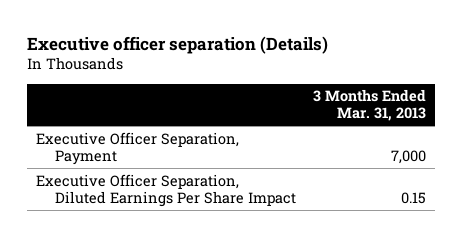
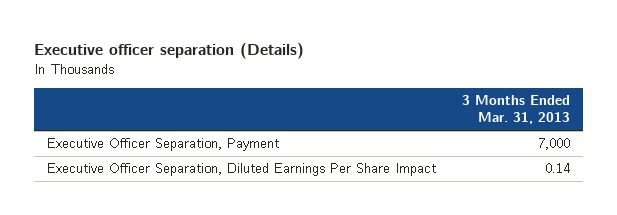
- Executive Officer Separation, Diluted Earnings Per Share Impact | 0.15
+ Executive Officer Separation, Diluted Earnings Per Share Impact | 0.14

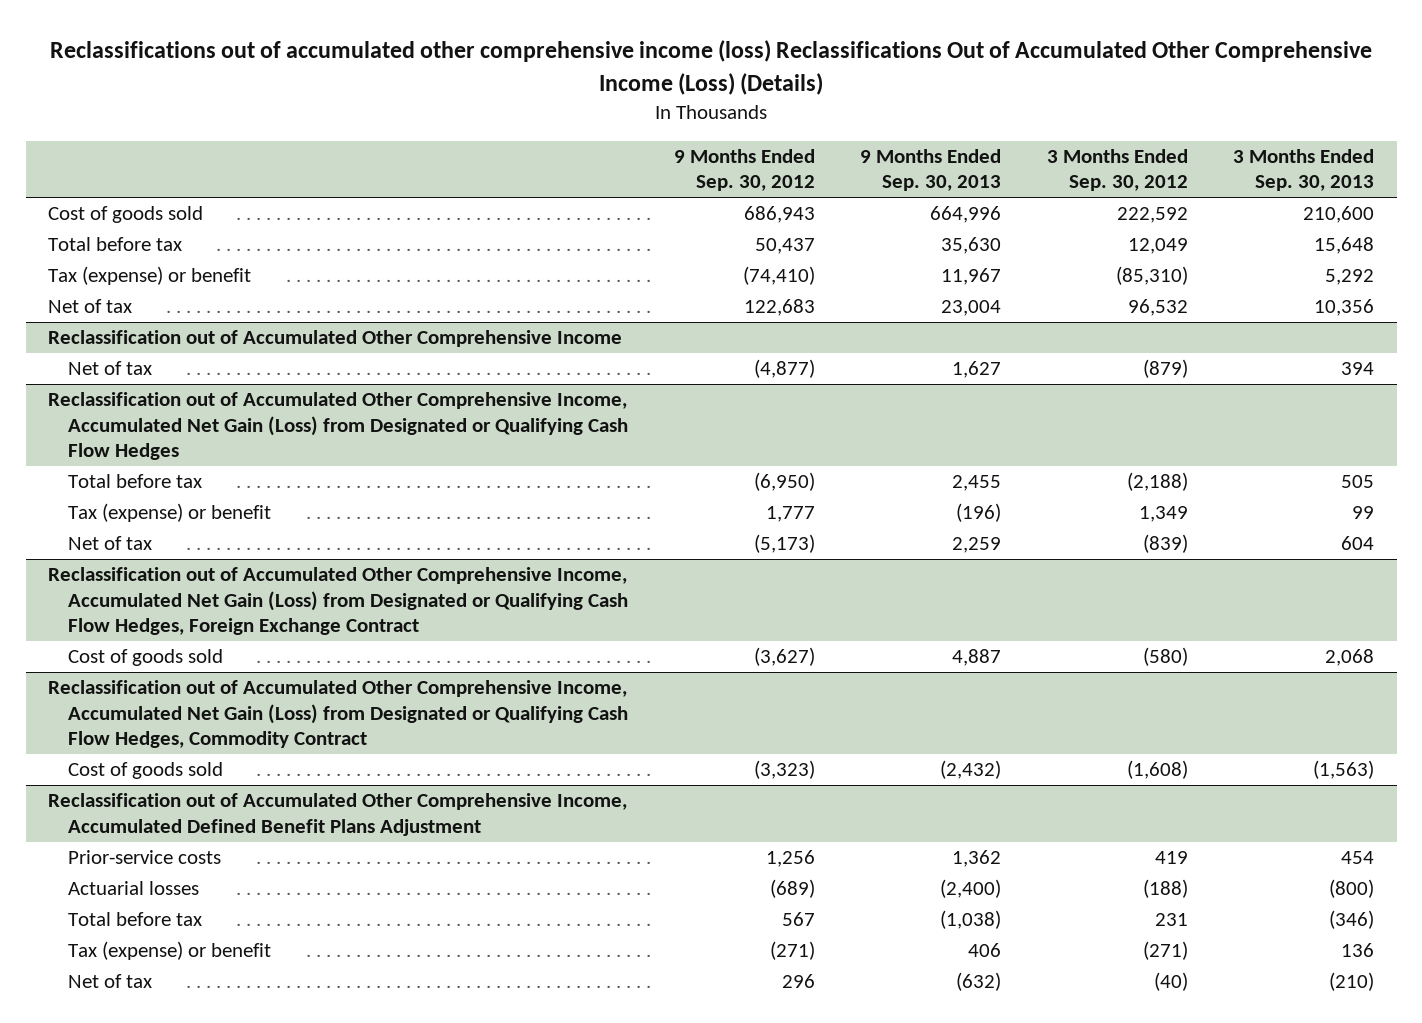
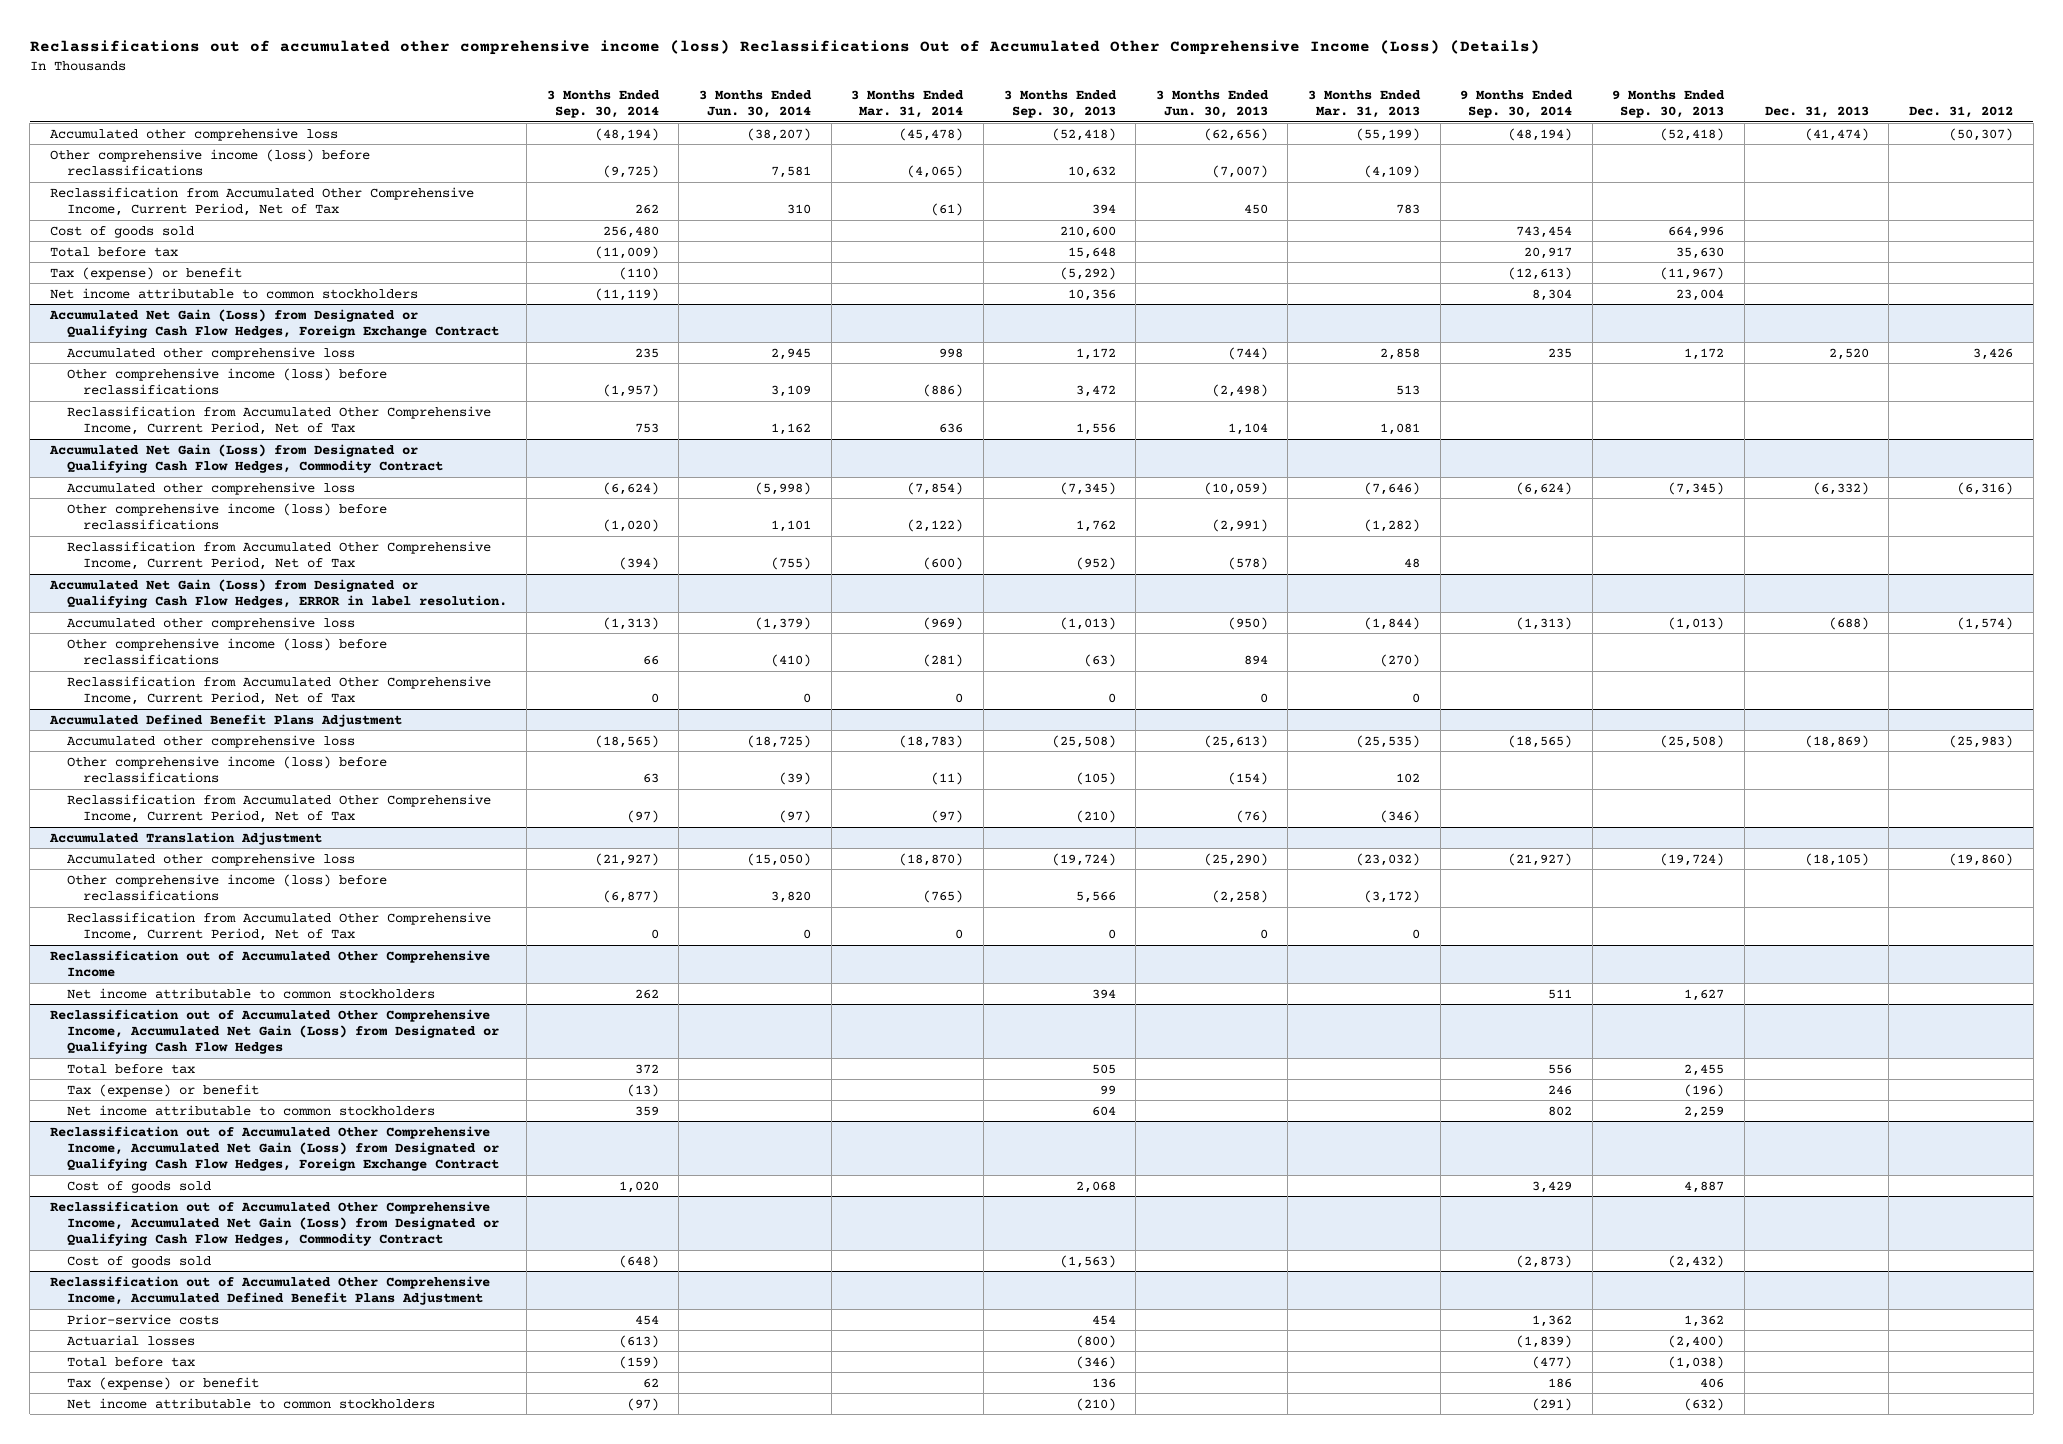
- | 9 Months Ended Sep. 30, 2012 | 9 Months Ended Sep. 30, 2013 | 3 Months Ended Sep. 30, 2012 | 3 Months Ended Sep. 30, 2013
+ | 3 Months Ended Sep. 30, 2014 | 3 Months Ended Jun. 30, 2014 | 3 Months Ended Mar. 31, 2014 | 3 Months Ended Sep. 30, 2013 | 3 Months Ended Jun. 30, 2013 | 3 Months Ended Mar. 31, 2013 | 9 Months Ended Sep. 30, 2014 | 9 Months Ended Sep. 30, 2013 | Dec. 31, 2013 | Dec. 31, 2012
+ Accumulated other comprehensive loss | (48,194) | (38,207) | (45,478) | (52,418) | (62,656) | (55,199) | (48,194) | (52,418) | (41,474) | (50,307)
+ Other comprehensive income (loss) before reclassifications | (9,725) | 7,581 | (4,065) | 10,632 | (7,007) | (4,109) | | | |
+ Reclassification from Accumulated Other Comprehensive Income, Current Period, Net of Tax | 262 | 310 | (61) | 394 | 450 | 783 | | | |
- Tax (expense) or benefit | (74,410) | 11,967 | (85,310) | 5,292
- Net of tax | 122,683 | 23,004 | 96,532 | 10,356
+ Tax (expense) or benefit | (110) | | | (5,292) | | | (12,613) | (11,967) | |
+ Net income attributable to common stockholders | (11,119) | | | 10,356 | | | 8,304 | 23,004 | |
+ Accumulated Net Gain (Loss) from Designated or Qualifying Cash Flow Hedges, Foreign Exchange Contract
+ Accumulated other comprehensive loss | 235 | 2,945 | 998 | 1,172 | (744) | 2,858 | 235 | 1,172 | 2,520 | 3,426
+ Other comprehensive income (loss) before reclassifications | (1,957) | 3,109 | (886) | 3,472 | (2,498) | 513 | | | |
+ Reclassification from Accumulated Other Comprehensive Income, Current Period, Net of Tax | 753 | 1,162 | 636 | 1,556 | 1,104 | 1,081 | | | |
+ Accumulated Net Gain (Loss) from Designated or Qualifying Cash Flow Hedges, Commodity Contract
+ Accumulated other comprehensive loss | (6,624) | (5,998) | (7,854) | (7,345) | (10,059) | (7,646) | (6,624) | (7,345) | (6,332) | (6,316)
+ Other comprehensive income (loss) before reclassifications | (1,020) | 1,101 | (2,122) | 1,762 | (2,991) | (1,282) | | | |
+ Reclassification from Accumulated Other Comprehensive Income, Current Period, Net of Tax | (394) | (755) | (600) | (952) | (578) | 48 | | | |
+ Accumulated Net Gain (Loss) from Designated or Qualifying Cash Flow Hedges, ERROR in label resolution.
+ Accumulated other comprehensive loss | (1,313) | (1,379) | (969) | (1,013) | (950) | (1,844) | (1,313) | (1,013) | (688) | (1,574)
+ Other comprehensive income (loss) before reclassifications | 66 | (410) | (281) | (63) | 894 | (270) | | | |
+ Reclassification from Accumulated Other Comprehensive Income, Current Period, Net of Tax | 0 | 0 | 0 | 0 | 0 | 0 | | | |
+ Accumulated Defined Benefit Plans Adjustment
+ Accumulated other comprehensive loss | (18,565) | (18,725) | (18,783) | (25,508) | (25,613) | (25,535) | (18,565) | (25,508) | (18,869) | (25,983)
+ Other comprehensive income (loss) before reclassifications | 63 | (39) | (11) | (105) | (154) | 102 | | | |
+ Reclassification from Accumulated Other Comprehensive Income, Current Period, Net of Tax | (97) | (97) | (97) | (210) | (76) | (346) | | | |
+ Accumulated Translation Adjustment
+ Accumulated other comprehensive loss | (21,927) | (15,050) | (18,870) | (19,724) | (25,290) | (23,032) | (21,927) | (19,724) | (18,105) | (19,860)
+ Other comprehensive income (loss) before reclassifications | (6,877) | 3,820 | (765) | 5,566 | (2,258) | (3,172) | | | |
+ Reclassification from Accumulated Other Comprehensive Income, Current Period, Net of Tax | 0 | 0 | 0 | 0 | 0 | 0 | | | |
@ Reclassification out of Accumulated Other Comprehensive Income
- Net of tax | (4,877) | 1,627 | (879) | 394
+ Net income attributable to common stockholders | 262 | | | 394 | | | 511 | 1,627 | |
@ Reclassification out of Accumulated Other Comprehensive Income, Accumulated Net Gain (Loss) from Designated or Qualifying Cash Flow Hedges
- Net of tax | (5,173) | 2,259 | (839) | 604
+ Net income attributable to common stockholders | 359 | | | 604 | | | 802 | 2,259 | |
@ Reclassification out of Accumulated Other Comprehensive Income, Accumulated Defined Benefit Plans Adjustment
- Net of tax | 296 | (632) | (40) | (210)
+ Net income attributable to common stockholders | (97) | | | (210) | | | (291) | (632) | |

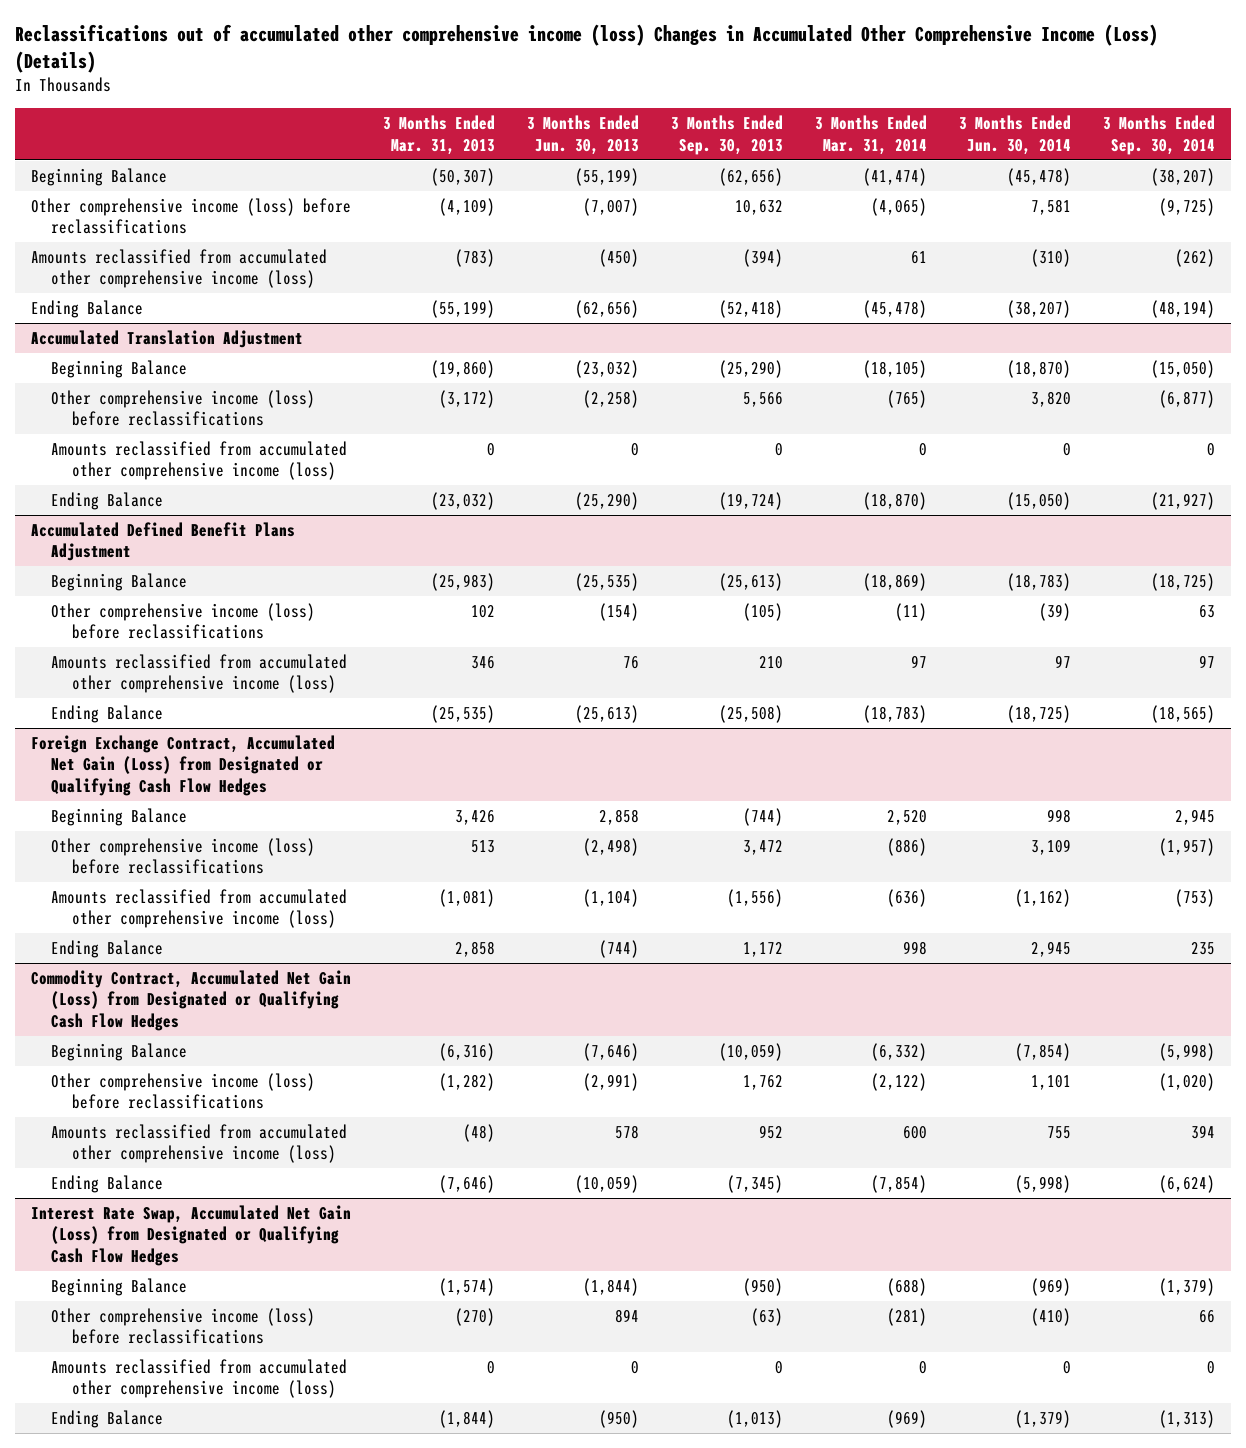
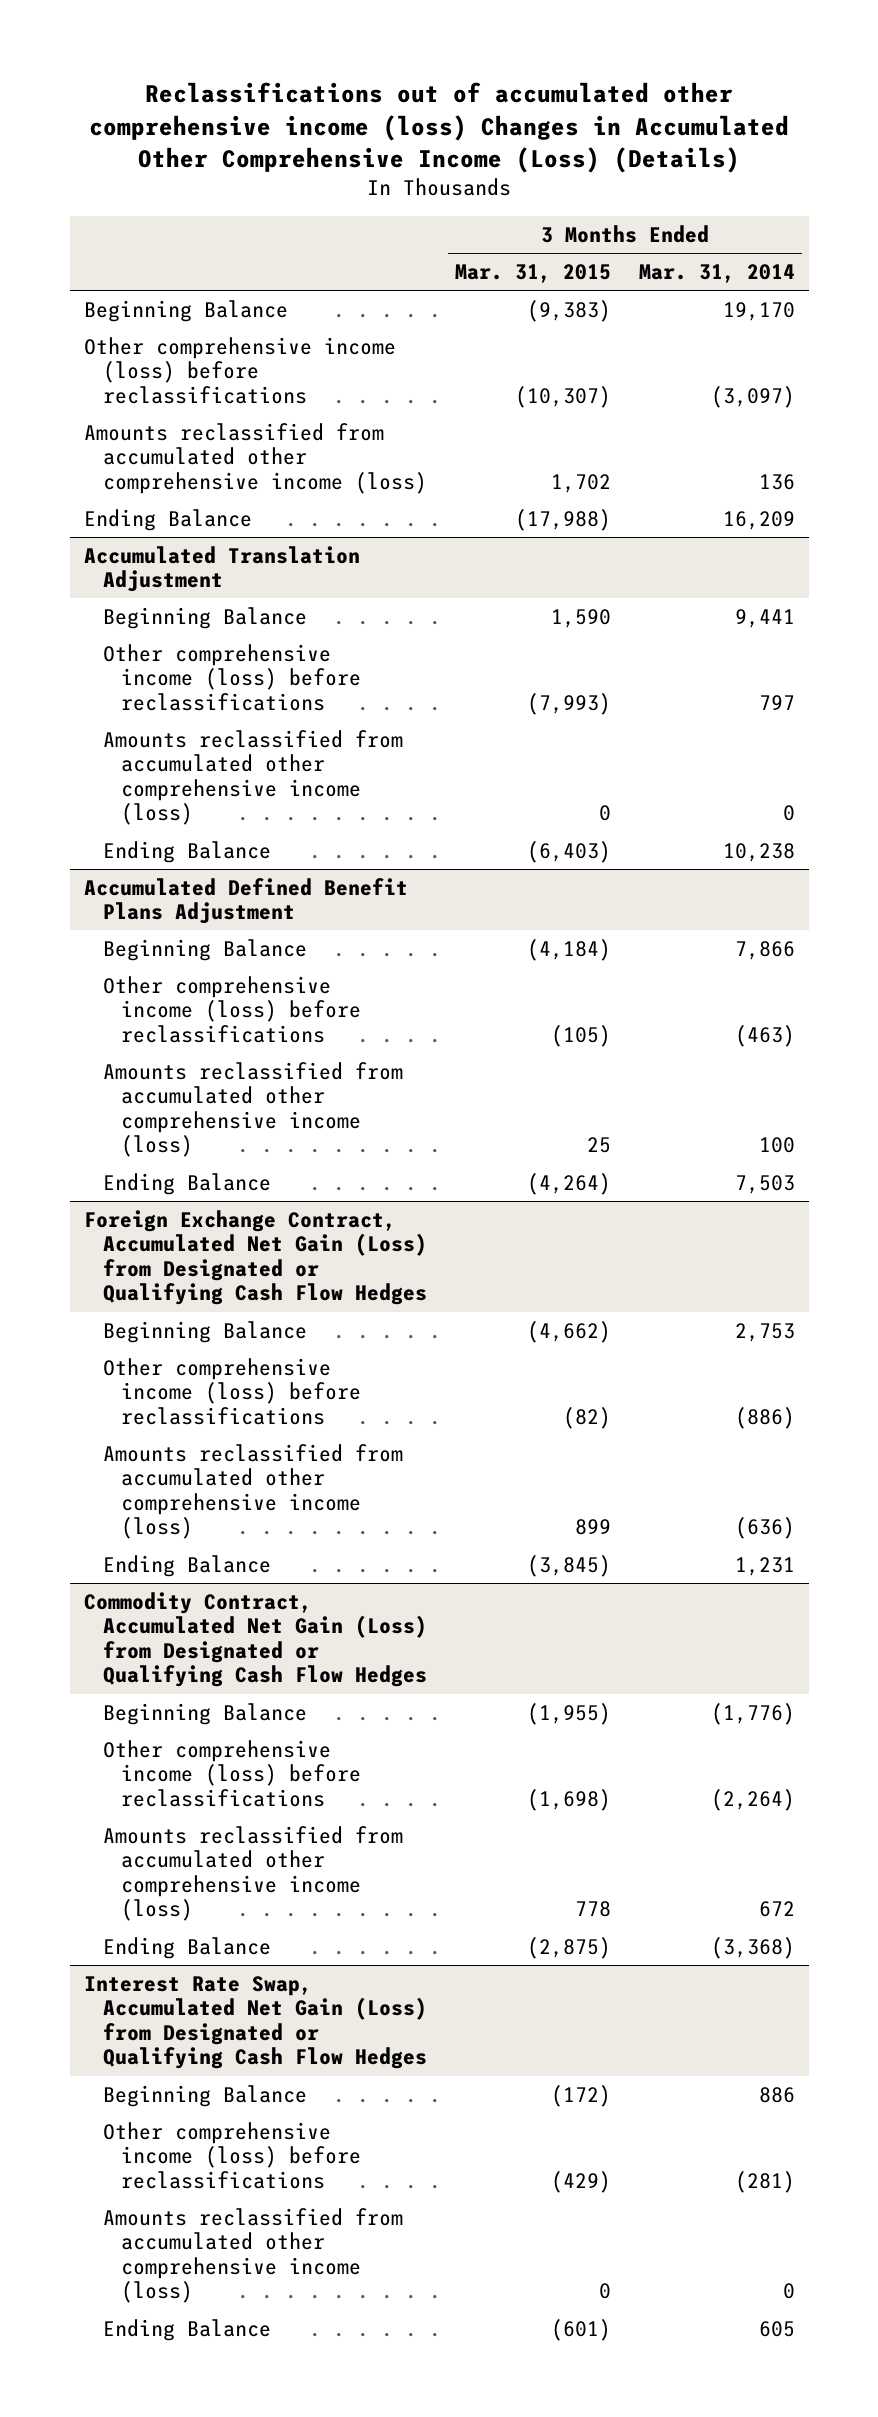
- | 3 Months Ended Mar. 31, 2013 | 3 Months Ended Jun. 30, 2013 | 3 Months Ended Sep. 30, 2013 | 3 Months Ended Mar. 31, 2014 | 3 Months Ended Jun. 30, 2014 | 3 Months Ended Sep. 30, 2014
+ | 3 Months Ended Mar. 31, 2015 | 3 Months Ended Mar. 31, 2014
- Beginning Balance | (50,307) | (55,199) | (62,656) | (41,474) | (45,478) | (38,207)
- Other comprehensive income (loss) before reclassifications | (4,109) | (7,007) | 10,632 | (4,065) | 7,581 | (9,725)
- Amounts reclassified from accumulated other comprehensive income (loss) | (783) | (450) | (394) | 61 | (310) | (262)
- Ending Balance | (55,199) | (62,656) | (52,418) | (45,478) | (38,207) | (48,194)
+ Beginning Balance | (9,383) | 19,170
+ Other comprehensive income (loss) before reclassifications | (10,307) | (3,097)
+ Amounts reclassified from accumulated other comprehensive income (loss) | 1,702 | 136
+ Ending Balance | (17,988) | 16,209
@ Accumulated Translation Adjustment
- Beginning Balance | (19,860) | (23,032) | (25,290) | (18,105) | (18,870) | (15,050)
- Other comprehensive income (loss) before reclassifications | (3,172) | (2,258) | 5,566 | (765) | 3,820 | (6,877)
+ Beginning Balance | 1,590 | 9,441
+ Other comprehensive income (loss) before reclassifications | (7,993) | 797
- Ending Balance | (23,032) | (25,290) | (19,724) | (18,870) | (15,050) | (21,927)
+ Ending Balance | (6,403) | 10,238
@ Accumulated Defined Benefit Plans Adjustment
- Beginning Balance | (25,983) | (25,535) | (25,613) | (18,869) | (18,783) | (18,725)
- Other comprehensive income (loss) before reclassifications | 102 | (154) | (105) | (11) | (39) | 63
- Amounts reclassified from accumulated other comprehensive income (loss) | 346 | 76 | 210 | 97 | 97 | 97
- Ending Balance | (25,535) | (25,613) | (25,508) | (18,783) | (18,725) | (18,565)
+ Beginning Balance | (4,184) | 7,866
+ Other comprehensive income (loss) before reclassifications | (105) | (463)
+ Amounts reclassified from accumulated other comprehensive income (loss) | 25 | 100
+ Ending Balance | (4,264) | 7,503
@ Foreign Exchange Contract, Accumulated Net Gain (Loss) from Designated or Qualifying Cash Flow Hedges
- Beginning Balance | 3,426 | 2,858 | (744) | 2,520 | 998 | 2,945
+ Beginning Balance | (4,662) | 2,753
- Ending Balance | 2,858 | (744) | 1,172 | 998 | 2,945 | 235
+ Ending Balance | (3,845) | 1,231
@ Commodity Contract, Accumulated Net Gain (Loss) from Designated or Qualifying Cash Flow Hedges
- Beginning Balance | (6,316) | (7,646) | (10,059) | (6,332) | (7,854) | (5,998)
- Other comprehensive income (loss) before reclassifications | (1,282) | (2,991) | 1,762 | (2,122) | 1,101 | (1,020)
- Amounts reclassified from accumulated other comprehensive income (loss) | (48) | 578 | 952 | 600 | 755 | 394
- Ending Balance | (7,646) | (10,059) | (7,345) | (7,854) | (5,998) | (6,624)
+ Beginning Balance | (1,955) | (1,776)
+ Other comprehensive income (loss) before reclassifications | (1,698) | (2,264)
+ Amounts reclassified from accumulated other comprehensive income (loss) | 778 | 672
+ Ending Balance | (2,875) | (3,368)
@ Interest Rate Swap, Accumulated Net Gain (Loss) from Designated or Qualifying Cash Flow Hedges
- Beginning Balance | (1,574) | (1,844) | (950) | (688) | (969) | (1,379)
+ Beginning Balance | (172) | 886
- Ending Balance | (1,844) | (950) | (1,013) | (969) | (1,379) | (1,313)
+ Ending Balance | (601) | 605

